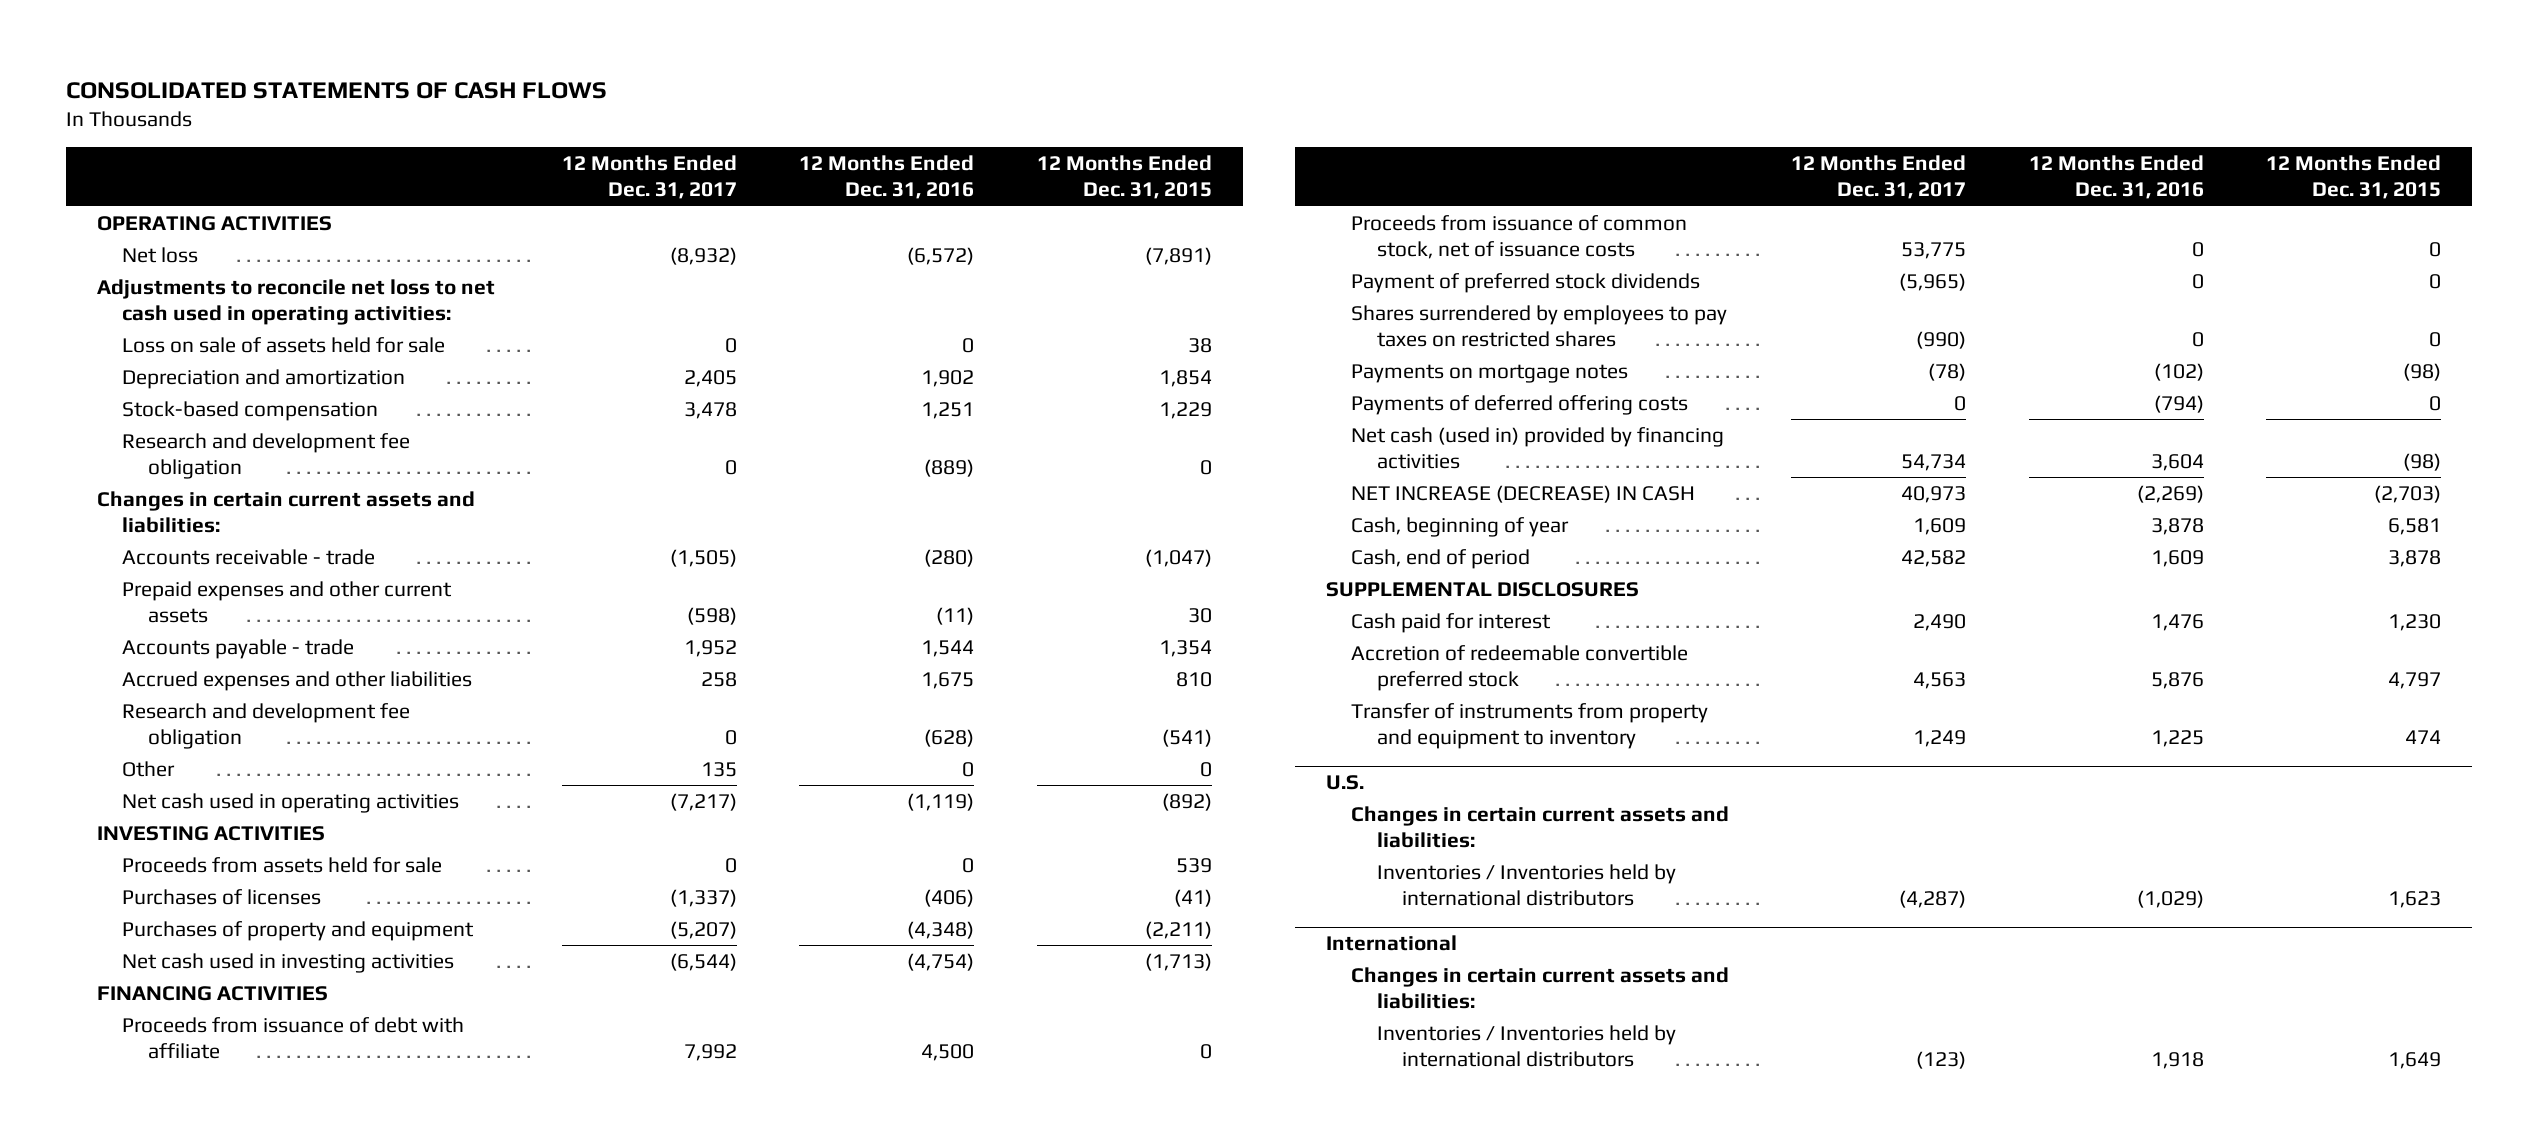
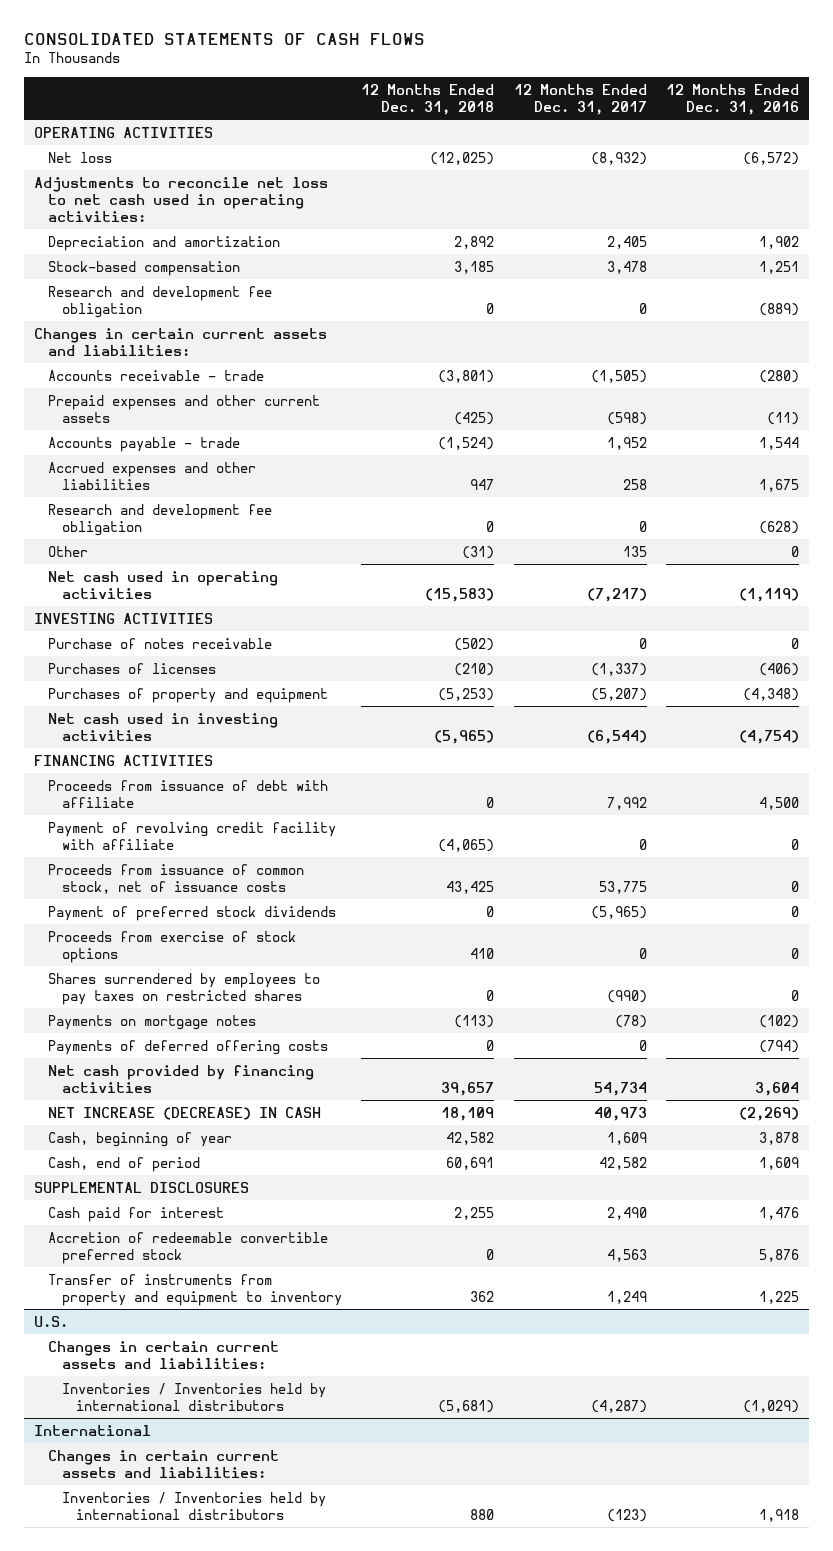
- | 12 Months Ended Dec. 31, 2017 | 12 Months Ended Dec. 31, 2016 | 12 Months Ended Dec. 31, 2015
+ | 12 Months Ended Dec. 31, 2018 | 12 Months Ended Dec. 31, 2017 | 12 Months Ended Dec. 31, 2016
- Loss on sale of assets held for sale | 0 | 0 | 38
- Proceeds from assets held for sale | 0 | 0 | 539
+ Purchase of notes receivable | (502) | 0 | 0
+ Payment of revolving credit facility with affiliate | (4,065) | 0 | 0
+ Proceeds from exercise of stock options | 410 | 0 | 0
- Net cash (used in) provided by financing activities | 54,734 | 3,604 | (98)
+ Net cash provided by financing activities | 39,657 | 54,734 | 3,604

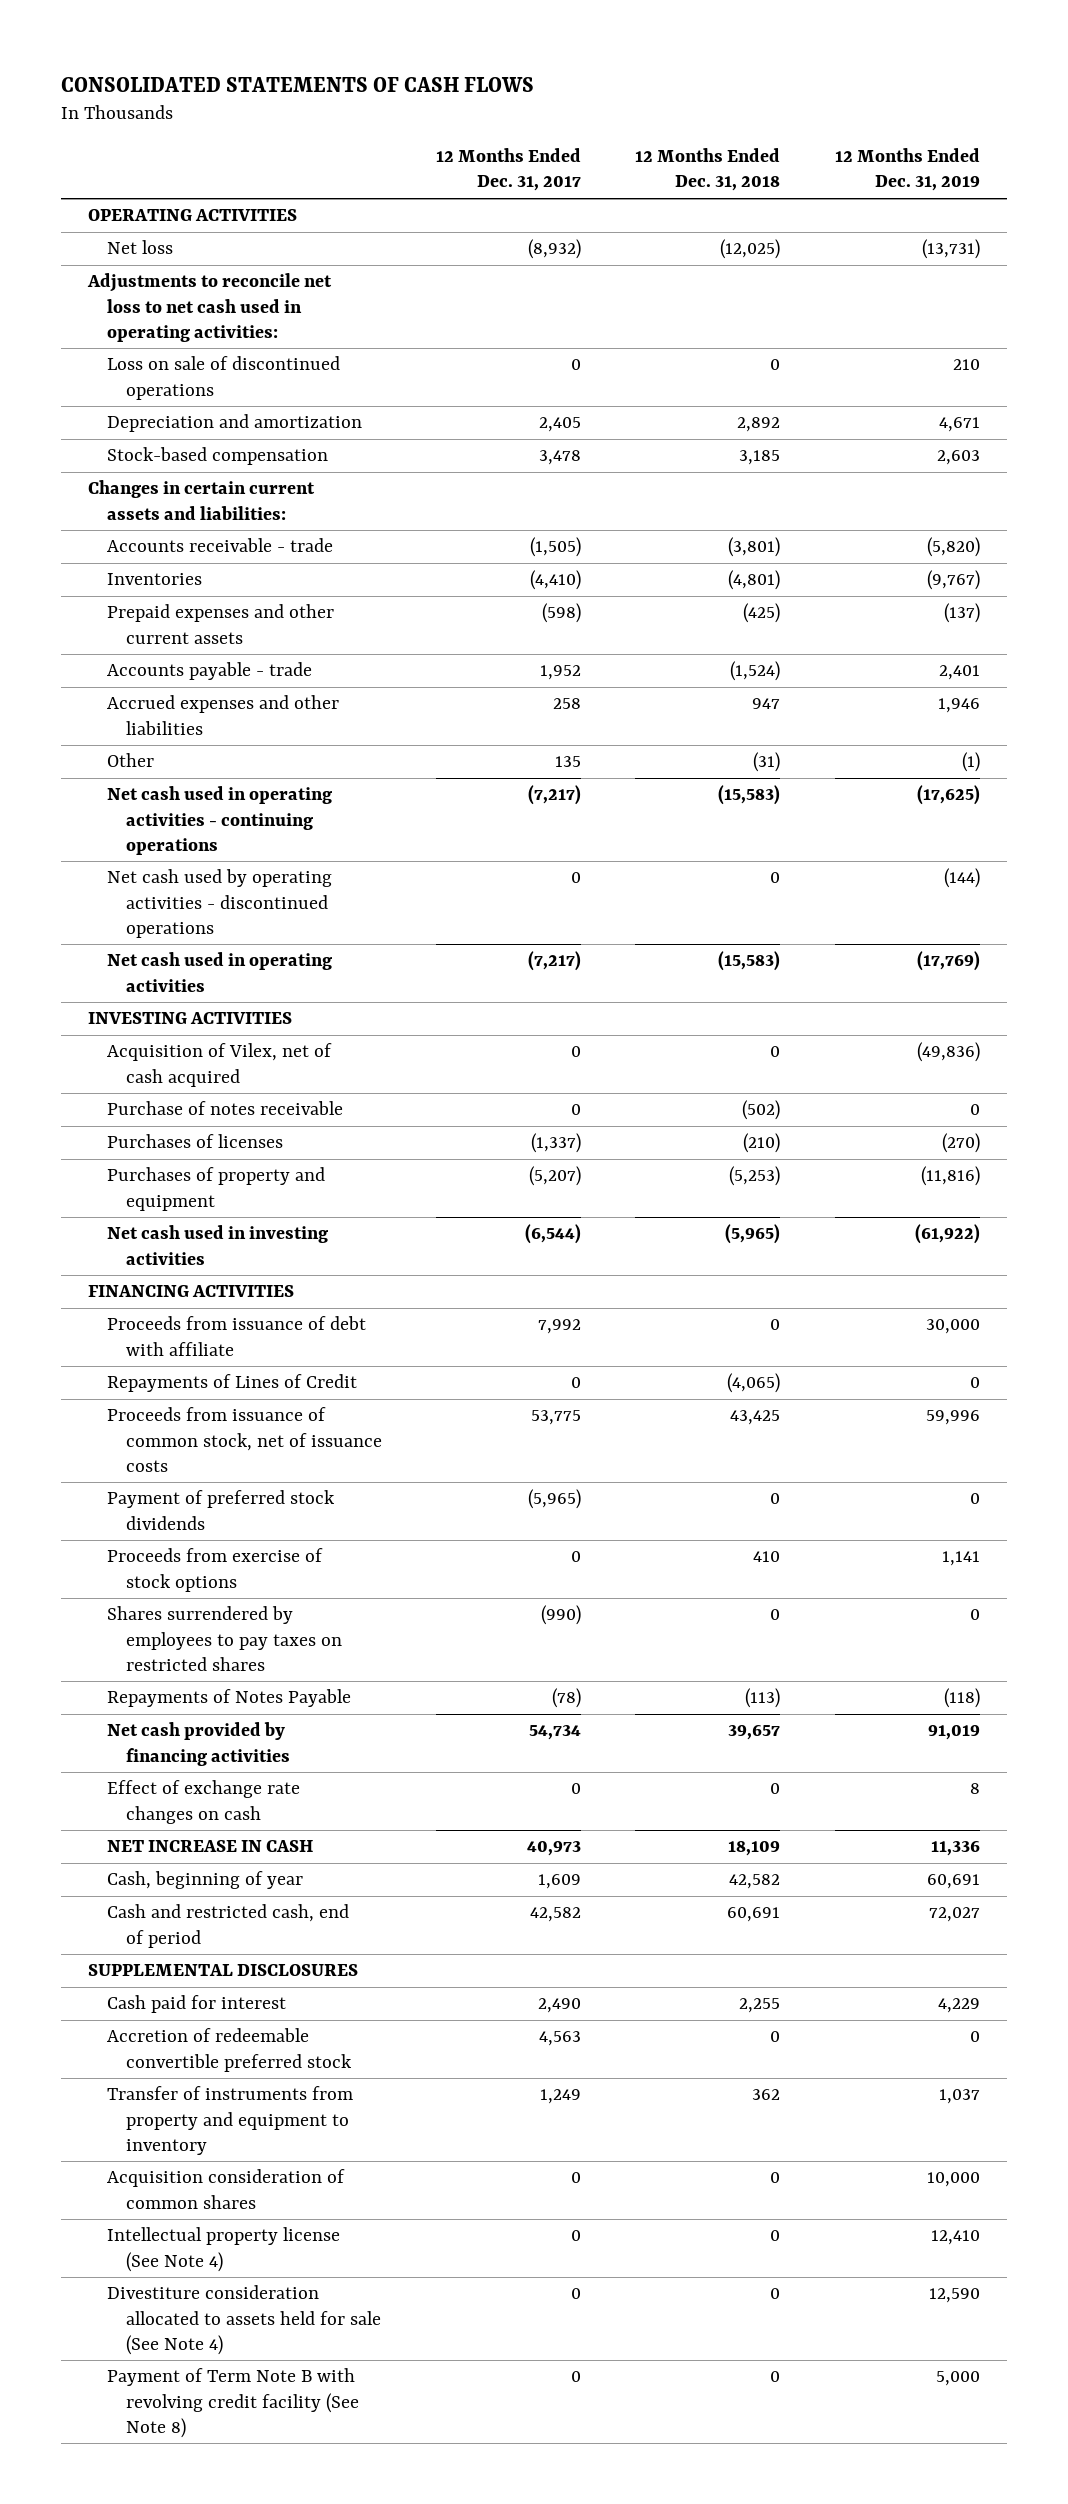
- | 12 Months Ended Dec. 31, 2018 | 12 Months Ended Dec. 31, 2017 | 12 Months Ended Dec. 31, 2016
+ | 12 Months Ended Dec. 31, 2017 | 12 Months Ended Dec. 31, 2018 | 12 Months Ended Dec. 31, 2019
+ Loss on sale of discontinued operations | 0 | 0 | 210
- Research and development fee obligation | 0 | 0 | (889)
+ Inventories | (4,410) | (4,801) | (9,767)
- Research and development fee obligation | 0 | 0 | (628)
+ Net cash used in operating activities - continuing operations | (7,217) | (15,583) | (17,625)
+ Net cash used by operating activities - discontinued operations | 0 | 0 | (144)
+ Acquisition of Vilex, net of cash acquired | 0 | 0 | (49,836)
- Payment of revolving credit facility with affiliate | (4,065) | 0 | 0
+ Repayments of Lines of Credit | 0 | (4,065) | 0
- Payments on mortgage notes | (113) | (78) | (102)
- Payments of deferred offering costs | 0 | 0 | (794)
+ Repayments of Notes Payable | (78) | (113) | (118)
- NET INCREASE (DECREASE) IN CASH | 18,109 | 40,973 | (2,269)
+ Effect of exchange rate changes on cash | 0 | 0 | 8
+ NET INCREASE IN CASH | 40,973 | 18,109 | 11,336
- Cash, end of period | 60,691 | 42,582 | 1,609
+ Cash and restricted cash, end of period | 42,582 | 60,691 | 72,027
- U.S.
- Changes in certain current assets and liabilities:
- Inventories / Inventories held by international distributors | (5,681) | (4,287) | (1,029)
- International
- Changes in certain current assets and liabilities:
- Inventories / Inventories held by international distributors | 880 | (123) | 1,918
+ Acquisition consideration of common shares | 0 | 0 | 10,000
+ Intellectual property license (See Note 4) | 0 | 0 | 12,410
+ Divestiture consideration allocated to assets held for sale (See Note 4) | 0 | 0 | 12,590
+ Payment of Term Note B with revolving credit facility (See Note 8) | 0 | 0 | 5,000

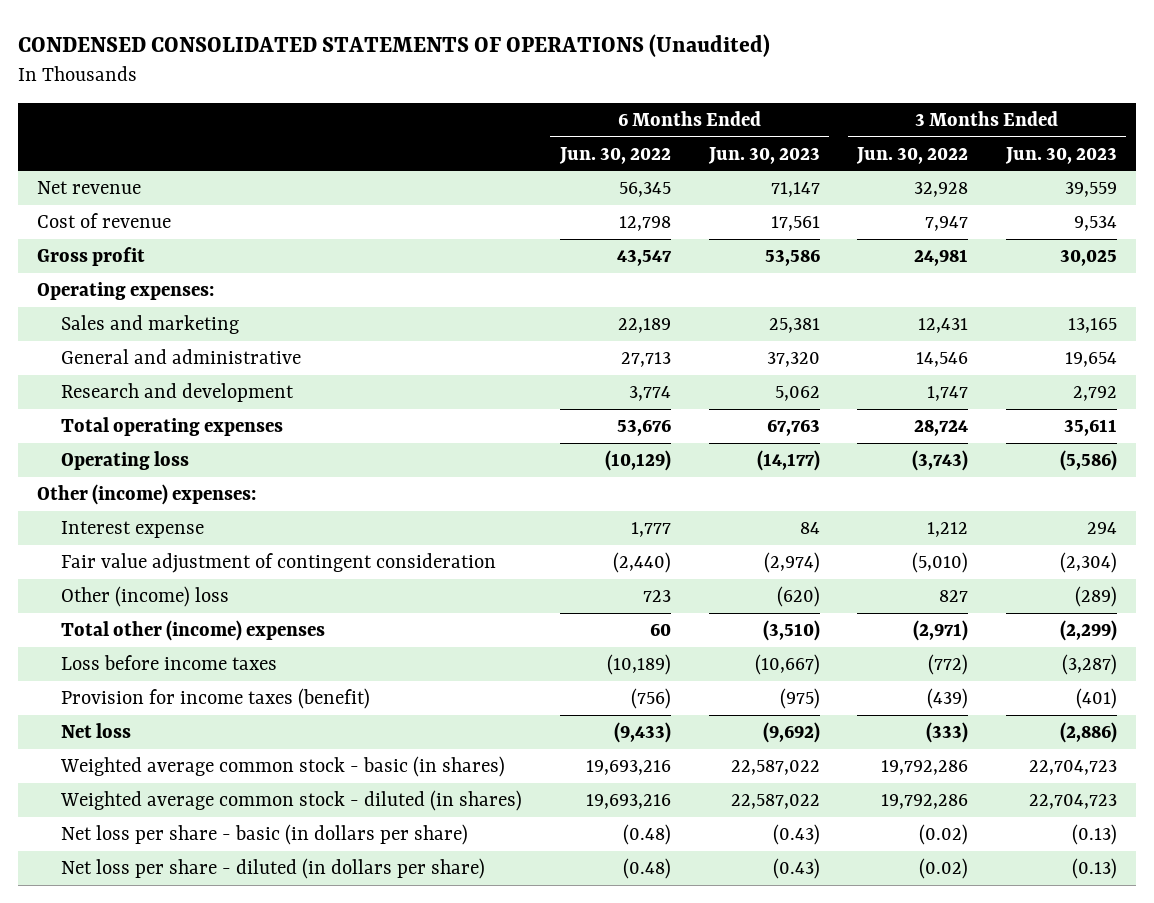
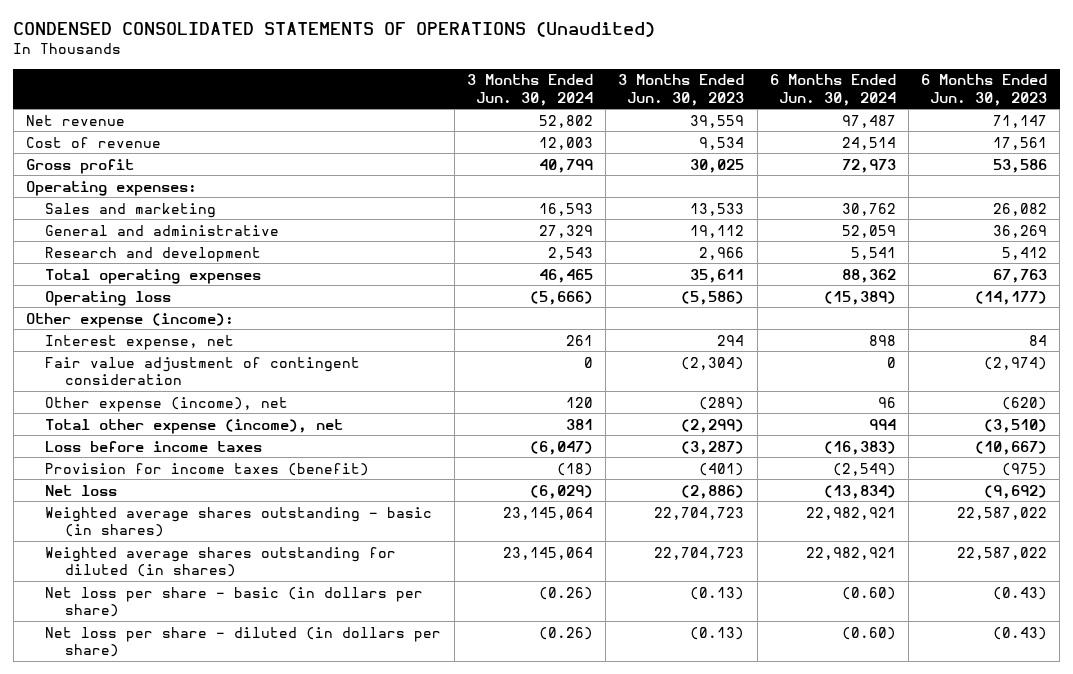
- | 6 Months Ended Jun. 30, 2022 | 6 Months Ended Jun. 30, 2023 | 3 Months Ended Jun. 30, 2022 | 3 Months Ended Jun. 30, 2023
+ | 3 Months Ended Jun. 30, 2024 | 3 Months Ended Jun. 30, 2023 | 6 Months Ended Jun. 30, 2024 | 6 Months Ended Jun. 30, 2023
- Sales and marketing | 22,189 | 25,381 | 12,431 | 13,165
- General and administrative | 27,713 | 37,320 | 14,546 | 19,654
- Research and development | 3,774 | 5,062 | 1,747 | 2,792
+ Sales and marketing | 16,593 | 13,533 | 30,762 | 26,082
+ General and administrative | 27,329 | 19,112 | 52,059 | 36,269
+ Research and development | 2,543 | 2,966 | 5,541 | 5,412
- Other (income) expenses:
- Interest expense | 1,777 | 84 | 1,212 | 294
+ Other expense (income):
+ Interest expense, net | 261 | 294 | 898 | 84
- Other (income) loss | 723 | (620) | 827 | (289)
- Total other (income) expenses | 60 | (3,510) | (2,971) | (2,299)
+ Other expense (income), net | 120 | (289) | 96 | (620)
+ Total other expense (income), net | 381 | (2,299) | 994 | (3,510)
- Weighted average common stock - basic (in shares) | 19,693,216 | 22,587,022 | 19,792,286 | 22,704,723
- Weighted average common stock - diluted (in shares) | 19,693,216 | 22,587,022 | 19,792,286 | 22,704,723
+ Weighted average shares outstanding - basic (in shares) | 23,145,064 | 22,704,723 | 22,982,921 | 22,587,022
+ Weighted average shares outstanding for diluted (in shares) | 23,145,064 | 22,704,723 | 22,982,921 | 22,587,022

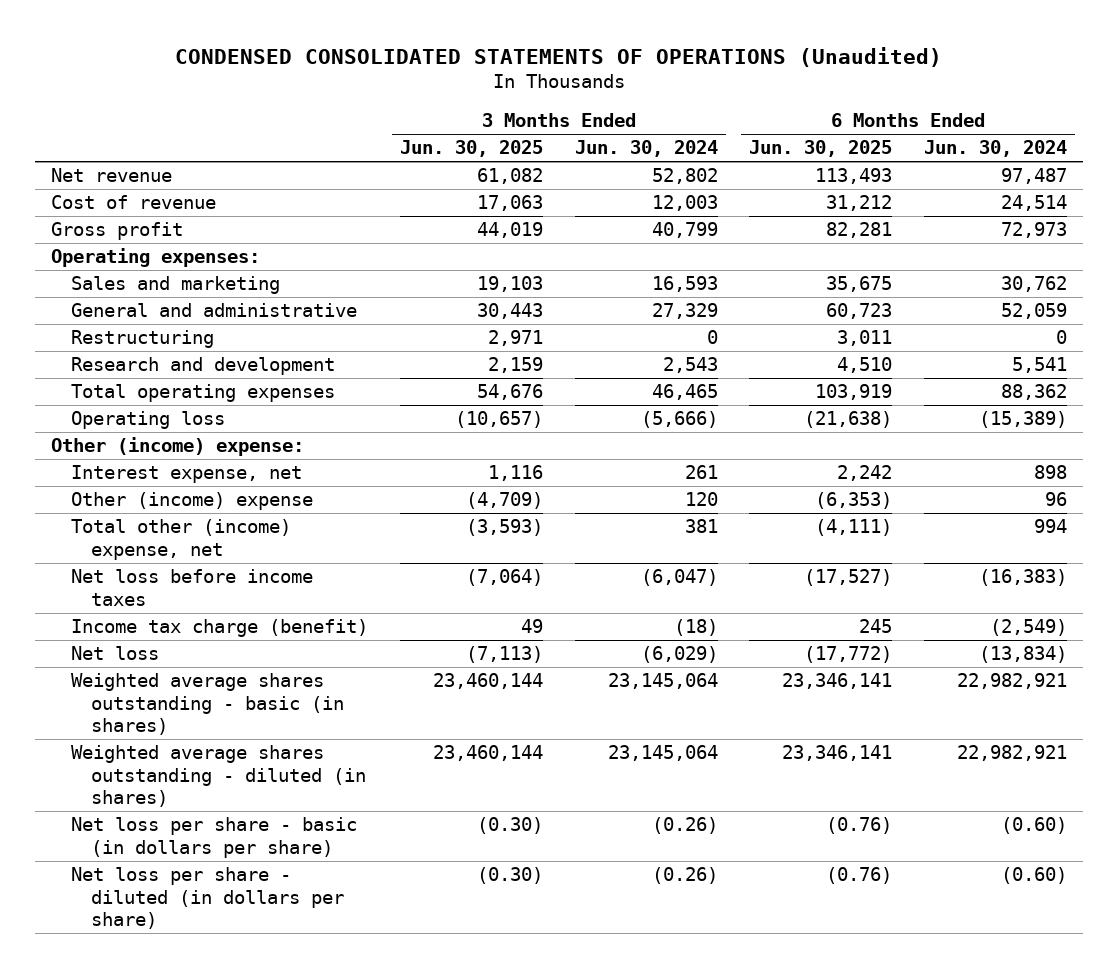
- | 3 Months Ended Jun. 30, 2024 | 3 Months Ended Jun. 30, 2023 | 6 Months Ended Jun. 30, 2024 | 6 Months Ended Jun. 30, 2023
+ | 3 Months Ended Jun. 30, 2025 | 3 Months Ended Jun. 30, 2024 | 6 Months Ended Jun. 30, 2025 | 6 Months Ended Jun. 30, 2024
+ Restructuring | 2,971 | 0 | 3,011 | 0
- Other expense (income):
+ Other (income) expense:
- Fair value adjustment of contingent consideration | 0 | (2,304) | 0 | (2,974)
- Other expense (income), net | 120 | (289) | 96 | (620)
- Total other expense (income), net | 381 | (2,299) | 994 | (3,510)
- Loss before income taxes | (6,047) | (3,287) | (16,383) | (10,667)
- Provision for income taxes (benefit) | (18) | (401) | (2,549) | (975)
+ Other (income) expense | (4,709) | 120 | (6,353) | 96
+ Total other (income) expense, net | (3,593) | 381 | (4,111) | 994
+ Net loss before income taxes | (7,064) | (6,047) | (17,527) | (16,383)
+ Income tax charge (benefit) | 49 | (18) | 245 | (2,549)
- Weighted average shares outstanding for diluted (in shares) | 23,145,064 | 22,704,723 | 22,982,921 | 22,587,022
+ Weighted average shares outstanding - diluted (in shares) | 23,460,144 | 23,145,064 | 23,346,141 | 22,982,921

